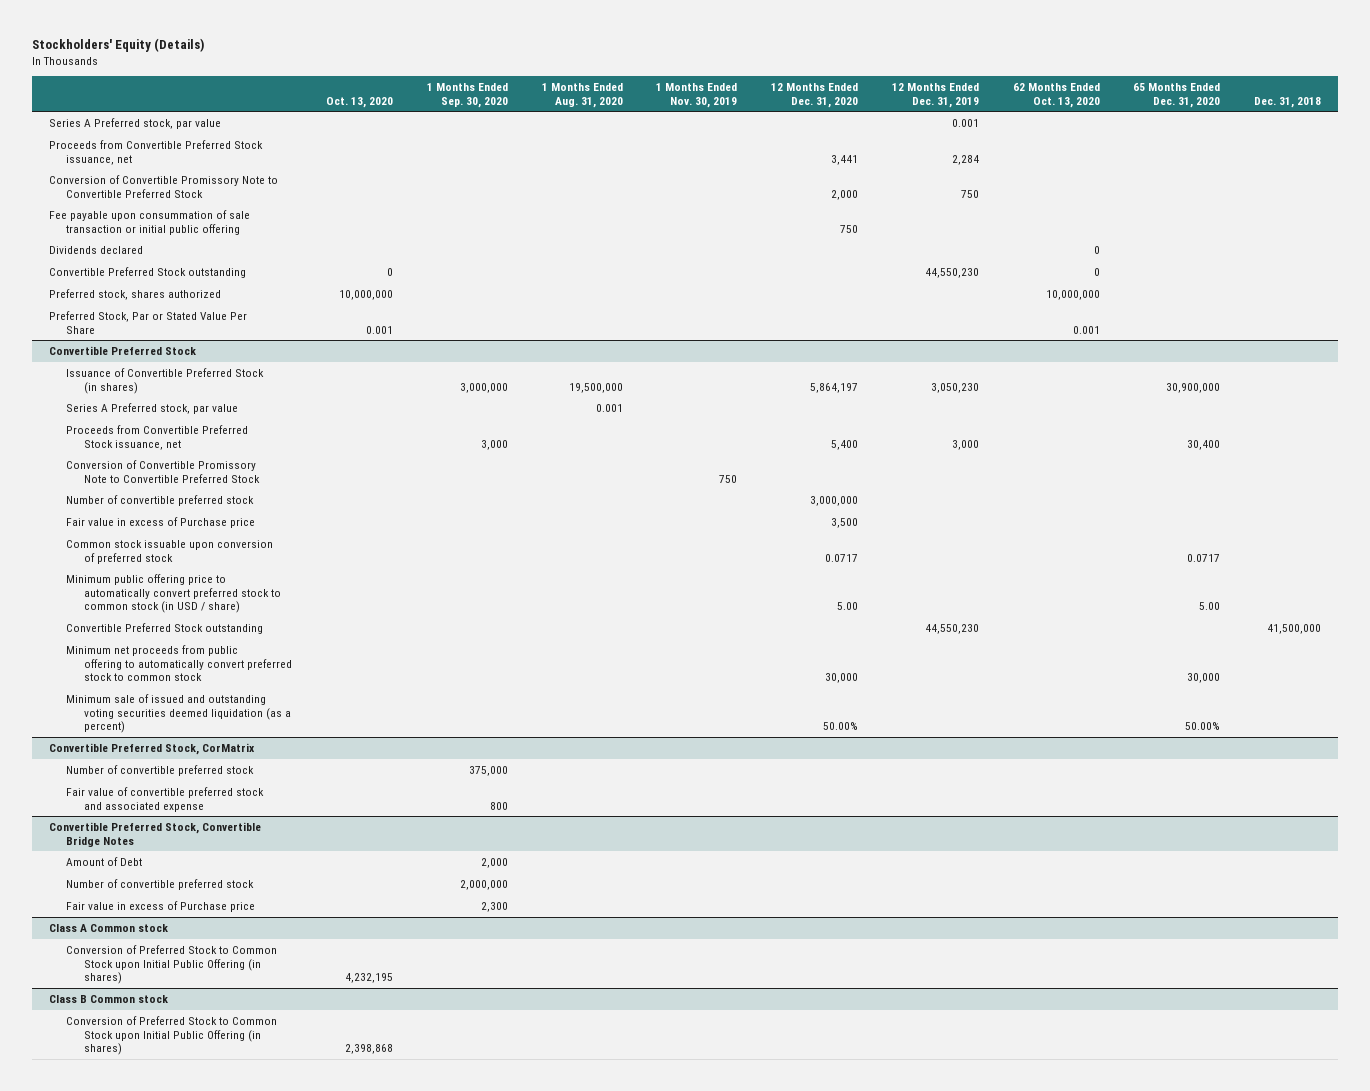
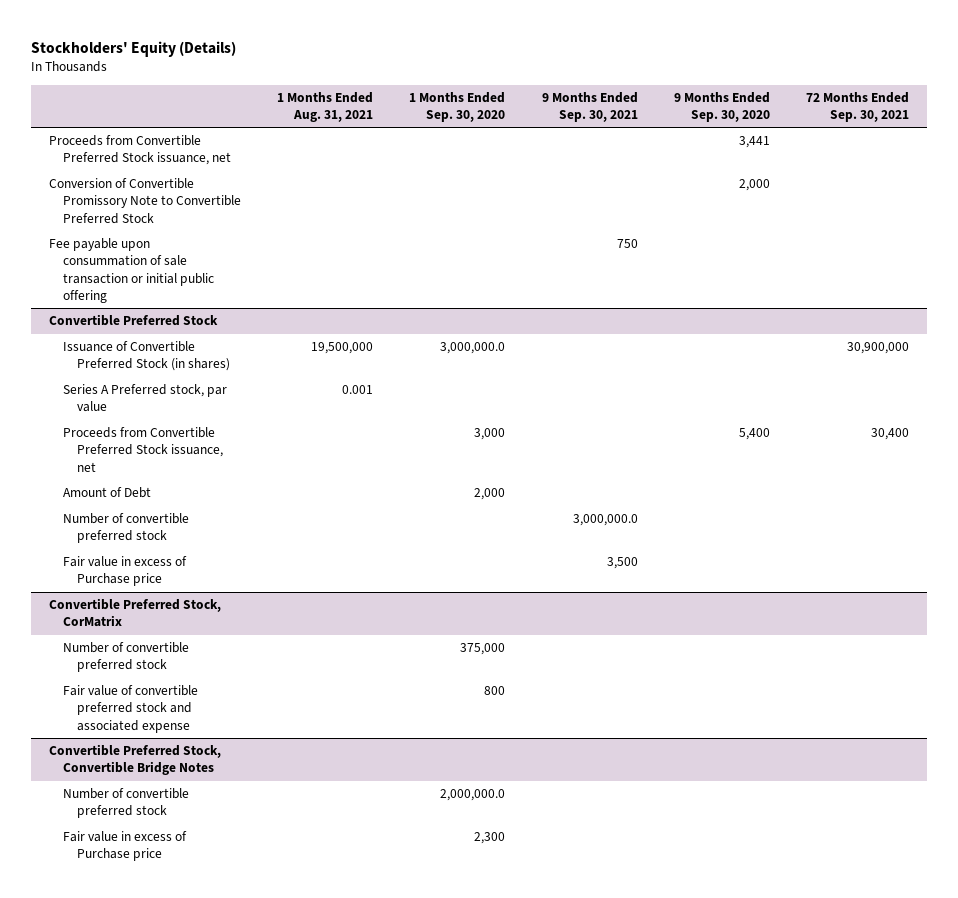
- | Oct. 13, 2020 | 1 Months Ended Sep. 30, 2020 | 1 Months Ended Aug. 31, 2020 | 1 Months Ended Nov. 30, 2019 | 12 Months Ended Dec. 31, 2020 | 12 Months Ended Dec. 31, 2019 | 62 Months Ended Oct. 13, 2020 | 65 Months Ended Dec. 31, 2020 | Dec. 31, 2018
+ | 1 Months Ended Aug. 31, 2021 | 1 Months Ended Sep. 30, 2020 | 9 Months Ended Sep. 30, 2021 | 9 Months Ended Sep. 30, 2020 | 72 Months Ended Sep. 30, 2021
- Series A Preferred stock, par value | | | | | | 0.001 | | |
- Dividends declared | | | | | | | 0 | |
- Convertible Preferred Stock outstanding | 0 | | | | | 44,550,230 | 0 | |
- Preferred stock, shares authorized | 10,000,000 | | | | | | 10,000,000 | |
- Preferred Stock, Par or Stated Value Per Share | 0.001 | | | | | | 0.001 | |
@ Convertible Preferred Stock
- Issuance of Convertible Preferred Stock (in shares) | | 3,000,000 | 19,500,000 | | 5,864,197 | 3,050,230 | | 30,900,000 |
+ Issuance of Convertible Preferred Stock (in shares) | 19,500,000 | 3,000,000.0 | | | 30,900,000
- Conversion of Convertible Promissory Note to Convertible Preferred Stock | | | | 750 | | | | |
+ Amount of Debt | | 2,000 | | |
- Common stock issuable upon conversion of preferred stock | | | | | 0.0717 | | | 0.0717 |
- Minimum public offering price to automatically convert preferred stock to common stock (in USD / share) | | | | | 5.00 | | | 5.00 |
- Convertible Preferred Stock outstanding | | | | | | 44,550,230 | | | 41,500,000
- Minimum net proceeds from public offering to automatically convert preferred stock to common stock | | | | | 30,000 | | | 30,000 |
- Minimum sale of issued and outstanding voting securities deemed liquidation (as a percent) | | | | | 50.00% | | | 50.00% |
@ Convertible Preferred Stock, Convertible Bridge Notes
- Amount of Debt | | 2,000 | | | | | | |
- Number of convertible preferred stock | | 2,000,000 | | | | | | |
+ Number of convertible preferred stock | | 2,000,000.0 | | |
- Class A Common stock
- Conversion of Preferred Stock to Common Stock upon Initial Public Offering (in shares) | 4,232,195 | | | | | | | |
- Class B Common stock
- Conversion of Preferred Stock to Common Stock upon Initial Public Offering (in shares) | 2,398,868 | | | | | | | |

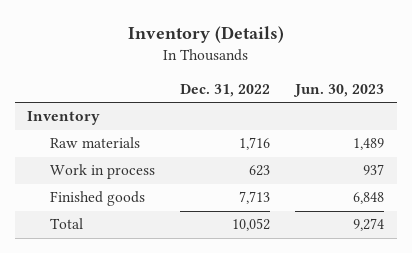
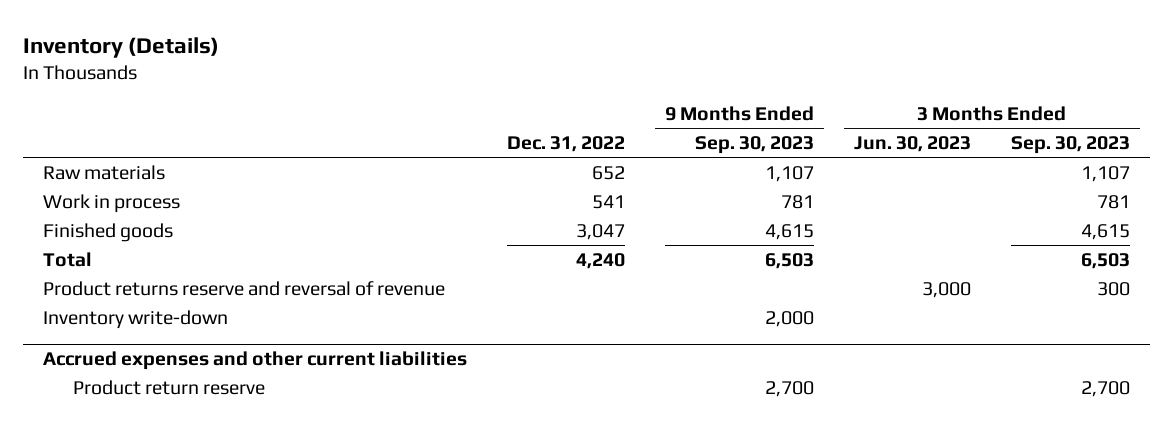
- | Dec. 31, 2022 | Jun. 30, 2023
+ | Dec. 31, 2022 | 9 Months Ended Sep. 30, 2023 | 3 Months Ended Jun. 30, 2023 | 3 Months Ended Sep. 30, 2023
- Inventory
- Raw materials | 1,716 | 1,489
- Work in process | 623 | 937
- Finished goods | 7,713 | 6,848
- Total | 10,052 | 9,274
+ Raw materials | 652 | 1,107 | | 1,107
+ Work in process | 541 | 781 | | 781
+ Finished goods | 3,047 | 4,615 | | 4,615
+ Total | 4,240 | 6,503 | | 6,503
+ Product returns reserve and reversal of revenue | | | 3,000 | 300
+ Inventory write-down | | 2,000 | |
+ Accrued expenses and other current liabilities
+ Product return reserve | | 2,700 | | 2,700

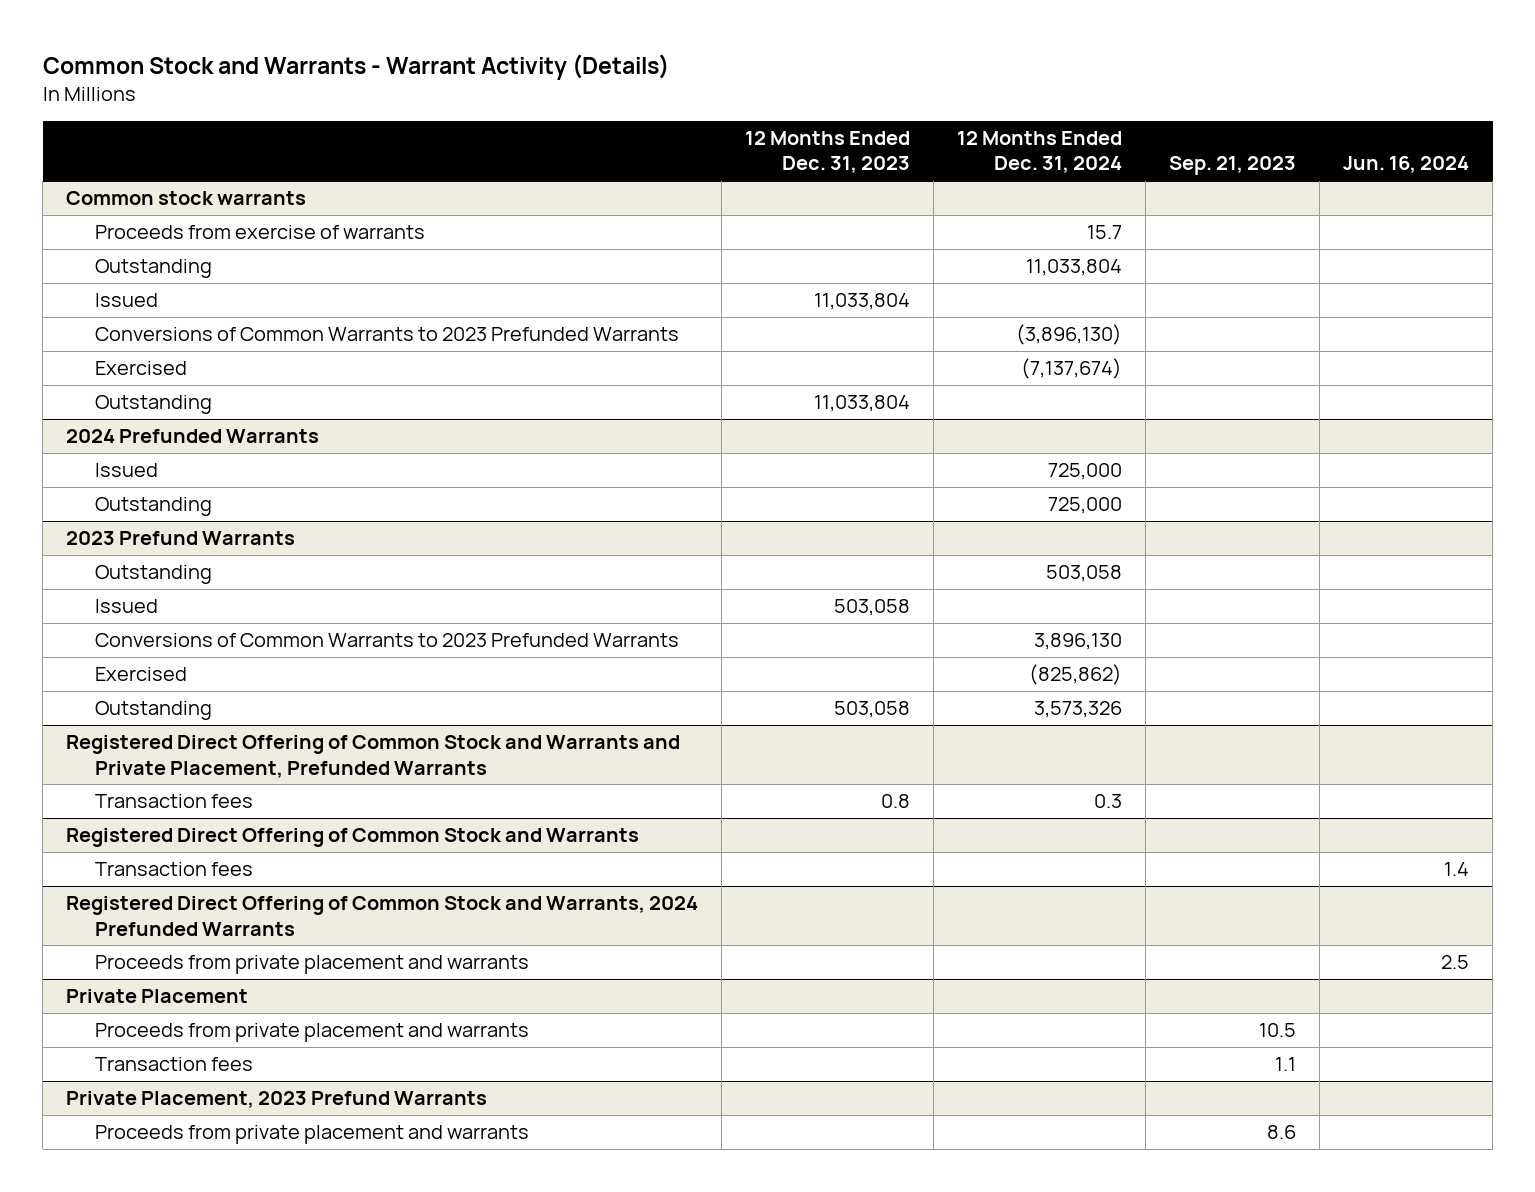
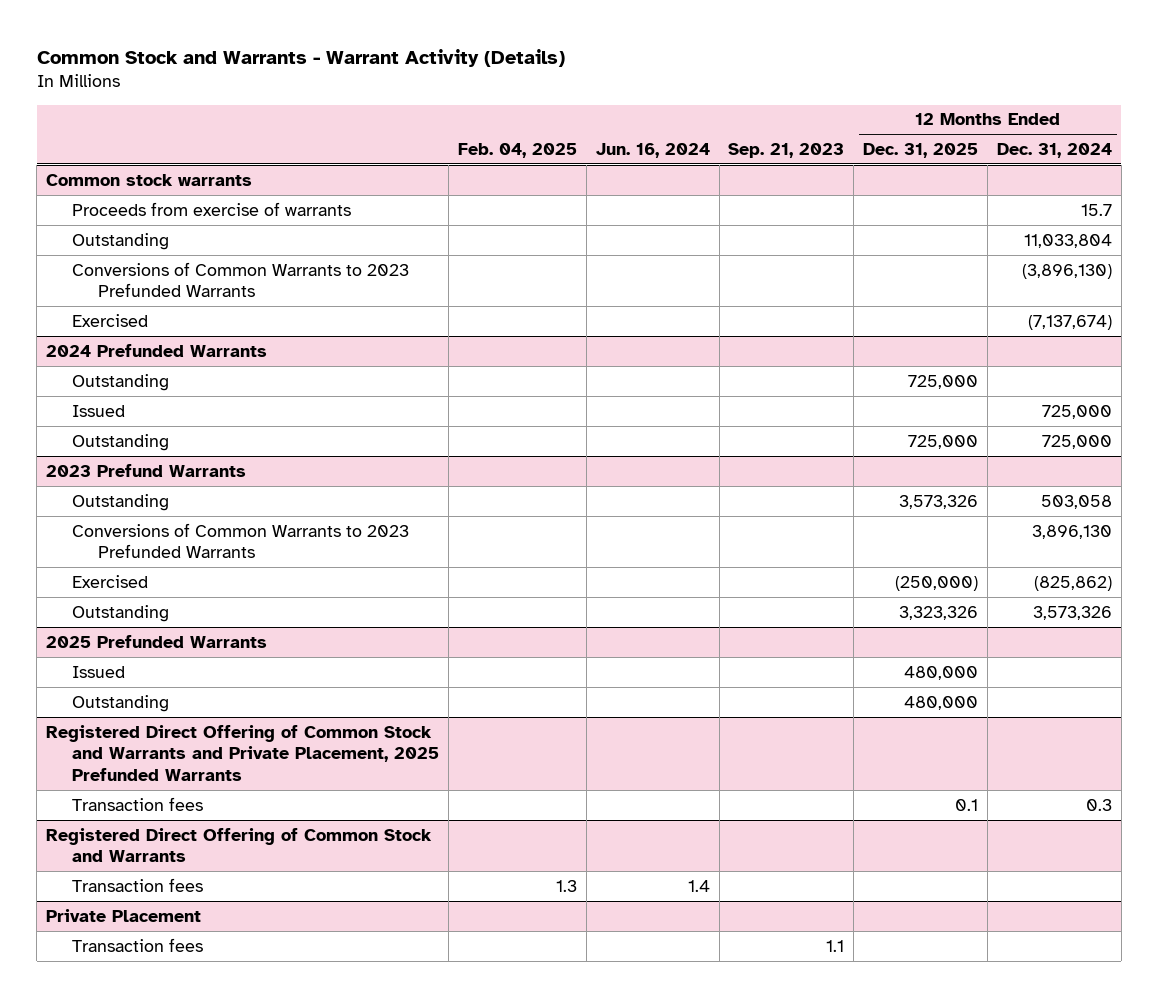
- | 12 Months Ended Dec. 31, 2023 | 12 Months Ended Dec. 31, 2024 | Sep. 21, 2023 | Jun. 16, 2024
+ | Feb. 04, 2025 | Jun. 16, 2024 | Sep. 21, 2023 | 12 Months Ended Dec. 31, 2025 | 12 Months Ended Dec. 31, 2024
@ Common stock warrants
- Issued | 11,033,804 | | |
- Outstanding | 11,033,804 | | |
@ 2024 Prefunded Warrants
+ Outstanding | | | | 725,000 |
@ 2023 Prefund Warrants
- Issued | 503,058 | | |
- Registered Direct Offering of Common Stock and Warrants and Private Placement, Prefunded Warrants
+ 2025 Prefunded Warrants
+ Issued | | | | 480,000 |
+ Outstanding | | | | 480,000 |
+ Registered Direct Offering of Common Stock and Warrants and Private Placement, 2025 Prefunded Warrants
- Registered Direct Offering of Common Stock and Warrants, 2024 Prefunded Warrants
- Proceeds from private placement and warrants | | | | 2.5
@ Private Placement
- Proceeds from private placement and warrants | | | 10.5 |
- Private Placement, 2023 Prefund Warrants
- Proceeds from private placement and warrants | | | 8.6 |

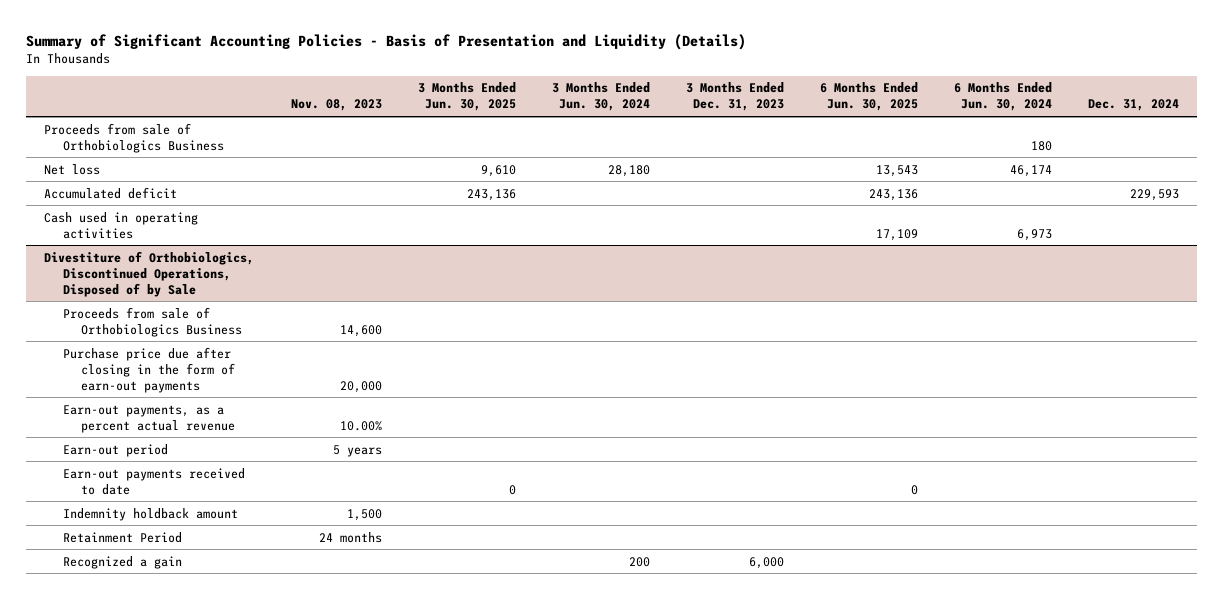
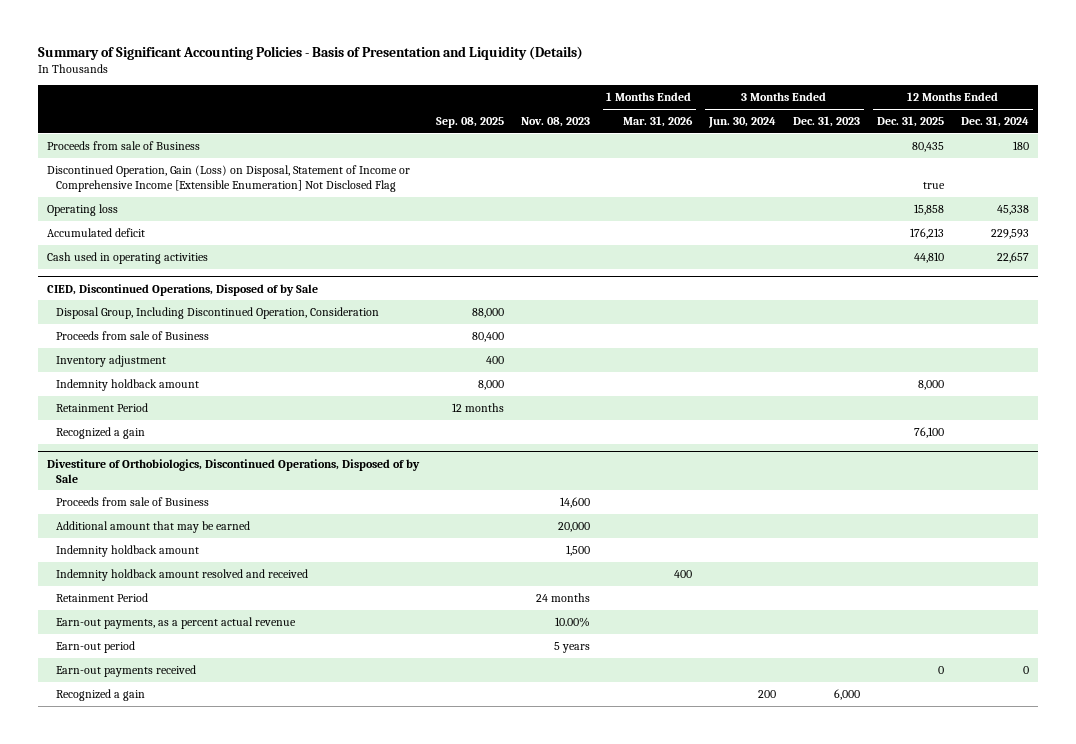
- | Nov. 08, 2023 | 3 Months Ended Jun. 30, 2025 | 3 Months Ended Jun. 30, 2024 | 3 Months Ended Dec. 31, 2023 | 6 Months Ended Jun. 30, 2025 | 6 Months Ended Jun. 30, 2024 | Dec. 31, 2024
+ | Sep. 08, 2025 | Nov. 08, 2023 | 1 Months Ended Mar. 31, 2026 | 3 Months Ended Jun. 30, 2024 | 3 Months Ended Dec. 31, 2023 | 12 Months Ended Dec. 31, 2025 | 12 Months Ended Dec. 31, 2024
- Proceeds from sale of Orthobiologics Business | | | | | | 180 |
- Net loss | | 9,610 | 28,180 | | 13,543 | 46,174 |
+ Proceeds from sale of Business | | | | | | 80,435 | 180
+ Discontinued Operation, Gain (Loss) on Disposal, Statement of Income or Comprehensive Income [Extensible Enumeration] Not Disclosed Flag | | | | | | true |
+ Operating loss | | | | | | 15,858 | 45,338
+ CIED, Discontinued Operations, Disposed of by Sale
+ Disposal Group, Including Discontinued Operation, Consideration | 88,000 | | | | | |
+ Proceeds from sale of Business | 80,400 | | | | | |
+ Inventory adjustment | 400 | | | | | |
+ Indemnity holdback amount | 8,000 | | | | | 8,000 |
+ Retainment Period | 12 months | | | | | |
+ Recognized a gain | | | | | | 76,100 |
@ Divestiture of Orthobiologics, Discontinued Operations, Disposed of by Sale
- Proceeds from sale of Orthobiologics Business | 14,600 | | | | | |
- Purchase price due after closing in the form of earn-out payments | 20,000 | | | | | |
- Earn-out payments received to date | | 0 | | | 0 | |
+ Proceeds from sale of Business | | 14,600 | | | | |
+ Additional amount that may be earned | | 20,000 | | | | |
+ Indemnity holdback amount resolved and received | | | 400 | | | |
moved down: Earn-out payments, as a percent actual revenue | | 10.00% | | | | |
moved down: Earn-out period | | 5 years | | | | |
+ Earn-out payments received | | | | | | 0 | 0

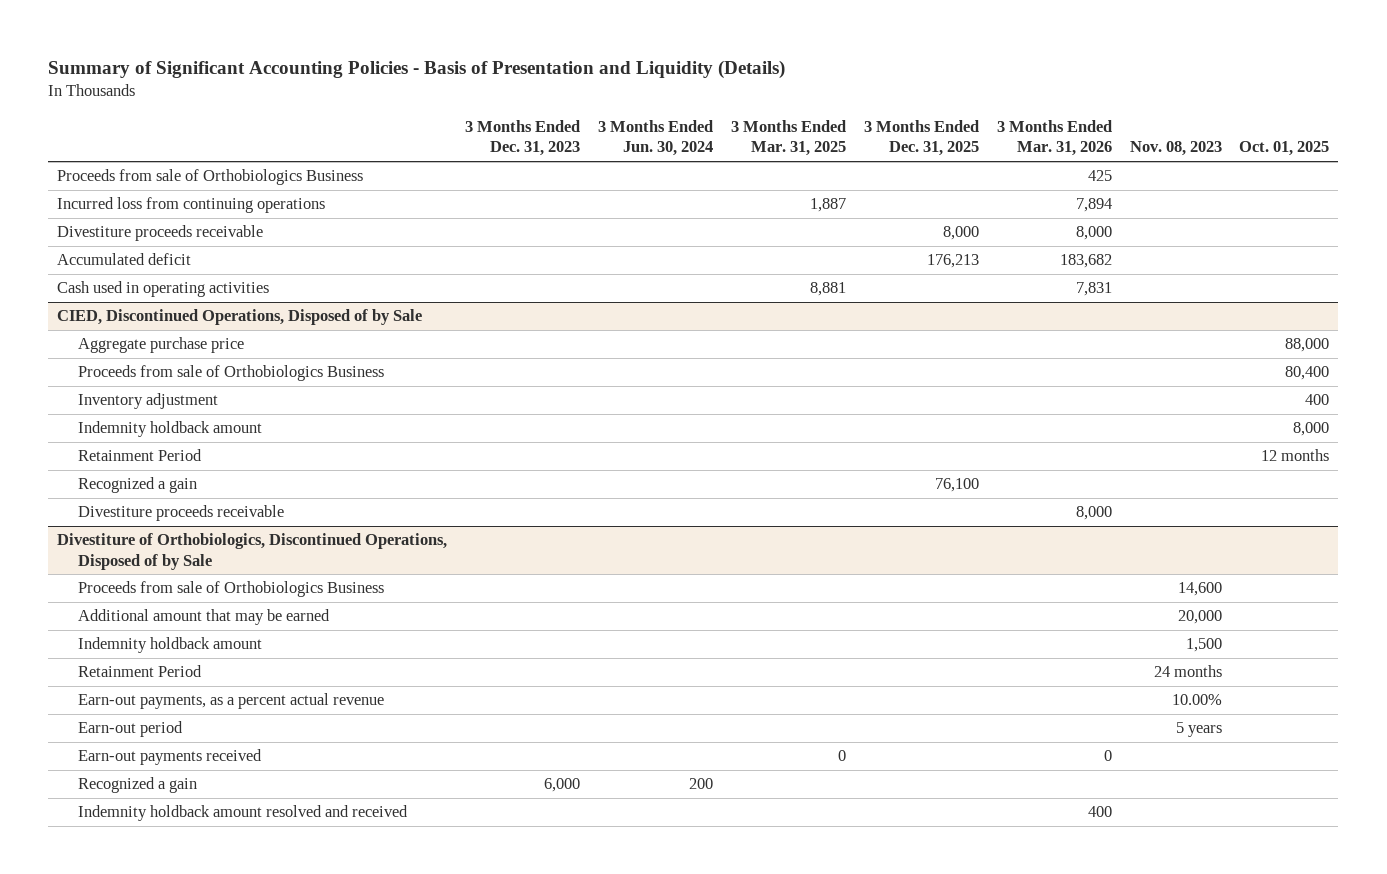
- | Sep. 08, 2025 | Nov. 08, 2023 | 1 Months Ended Mar. 31, 2026 | 3 Months Ended Jun. 30, 2024 | 3 Months Ended Dec. 31, 2023 | 12 Months Ended Dec. 31, 2025 | 12 Months Ended Dec. 31, 2024
+ | 3 Months Ended Dec. 31, 2023 | 3 Months Ended Jun. 30, 2024 | 3 Months Ended Mar. 31, 2025 | 3 Months Ended Dec. 31, 2025 | 3 Months Ended Mar. 31, 2026 | Nov. 08, 2023 | Oct. 01, 2025
- Proceeds from sale of Business | | | | | | 80,435 | 180
- Discontinued Operation, Gain (Loss) on Disposal, Statement of Income or Comprehensive Income [Extensible Enumeration] Not Disclosed Flag | | | | | | true |
- Operating loss | | | | | | 15,858 | 45,338
+ Proceeds from sale of Orthobiologics Business | | | | | 425 | |
+ Incurred loss from continuing operations | | | 1,887 | | 7,894 | |
+ Divestiture proceeds receivable | | | | 8,000 | 8,000 | |
@ CIED, Discontinued Operations, Disposed of by Sale
- Disposal Group, Including Discontinued Operation, Consideration | 88,000 | | | | | |
- Proceeds from sale of Business | 80,400 | | | | | |
+ Aggregate purchase price | | | | | | | 88,000
+ Proceeds from sale of Orthobiologics Business | | | | | | | 80,400
+ Divestiture proceeds receivable | | | | | 8,000 | |
@ Divestiture of Orthobiologics, Discontinued Operations, Disposed of by Sale
- Proceeds from sale of Business | | 14,600 | | | | |
+ Proceeds from sale of Orthobiologics Business | | | | | | 14,600 |
moved down: Indemnity holdback amount resolved and received | | | | | 400 | |

